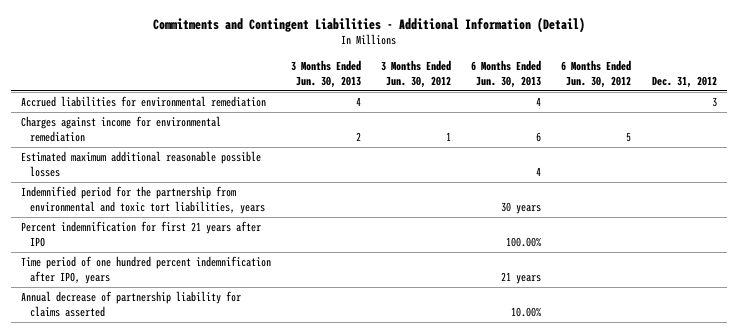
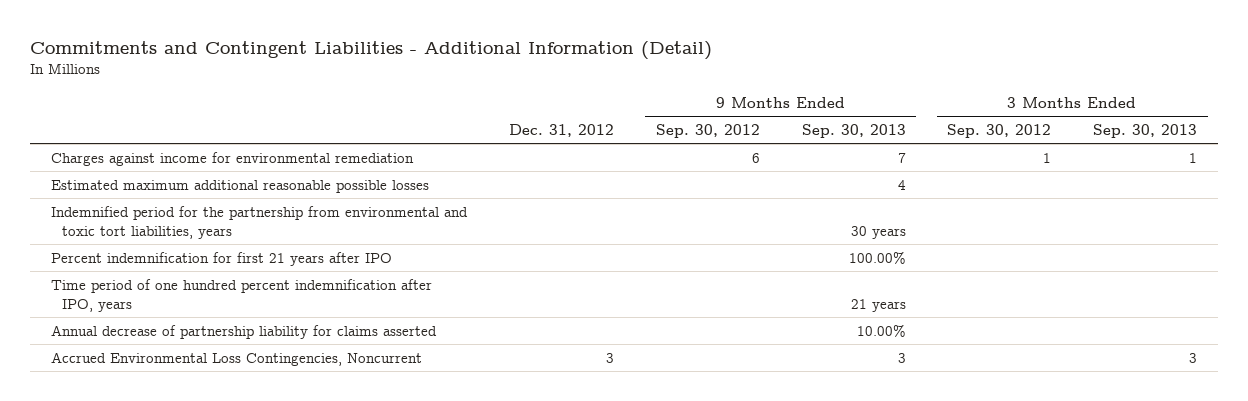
- | 3 Months Ended Jun. 30, 2013 | 3 Months Ended Jun. 30, 2012 | 6 Months Ended Jun. 30, 2013 | 6 Months Ended Jun. 30, 2012 | Dec. 31, 2012
+ | Dec. 31, 2012 | 9 Months Ended Sep. 30, 2012 | 9 Months Ended Sep. 30, 2013 | 3 Months Ended Sep. 30, 2012 | 3 Months Ended Sep. 30, 2013
- Accrued liabilities for environmental remediation | 4 | | 4 | | 3
+ Accrued Environmental Loss Contingencies, Noncurrent | 3 | | 3 | | 3

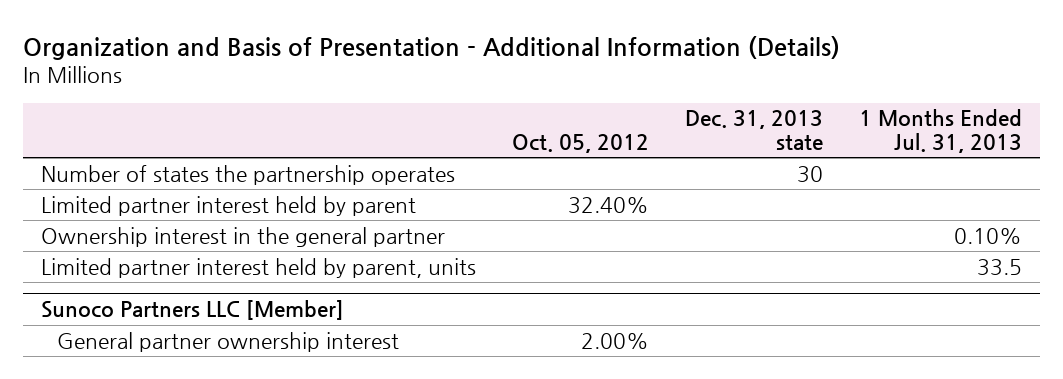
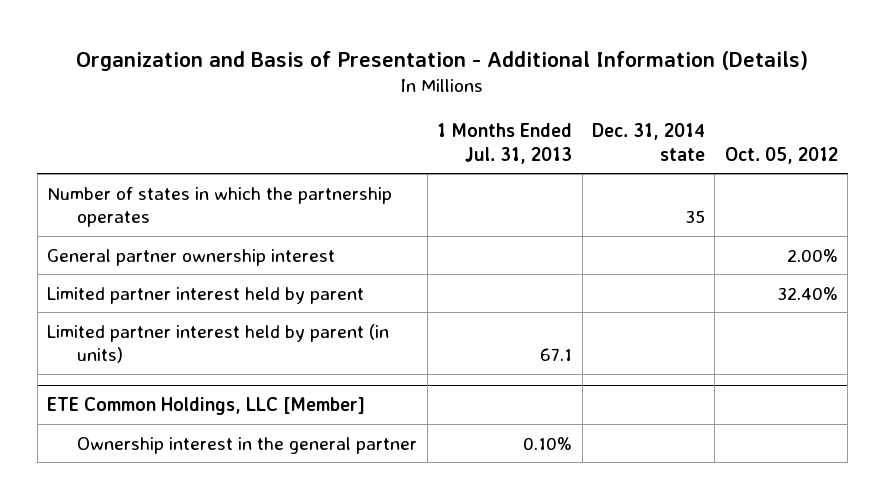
- | Oct. 05, 2012 | Dec. 31, 2013 state | 1 Months Ended Jul. 31, 2013
+ | 1 Months Ended Jul. 31, 2013 | Dec. 31, 2014 state | Oct. 05, 2012
- Number of states the partnership operates | | 30 |
+ Number of states in which the partnership operates | | 35 |
+ General partner ownership interest | | | 2.00%
- Ownership interest in the general partner | | | 0.10%
- Limited partner interest held by parent, units | | | 33.5
- Sunoco Partners LLC [Member]
- General partner ownership interest | 2.00% | |
+ Limited partner interest held by parent (in units) | 67.1 | |
+ ETE Common Holdings, LLC [Member]
+ Ownership interest in the general partner | 0.10% | |

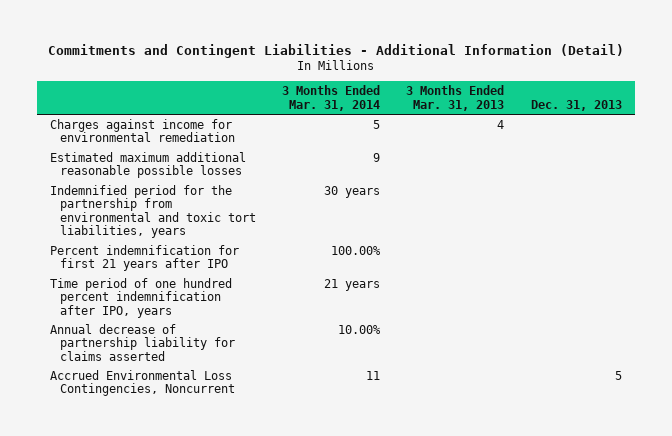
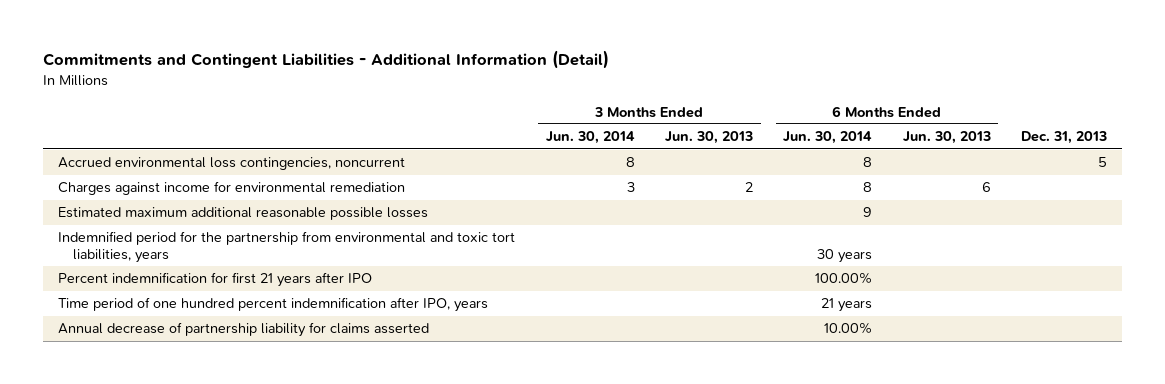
- | 3 Months Ended Mar. 31, 2014 | 3 Months Ended Mar. 31, 2013 | Dec. 31, 2013
+ | 3 Months Ended Jun. 30, 2014 | 3 Months Ended Jun. 30, 2013 | 6 Months Ended Jun. 30, 2014 | 6 Months Ended Jun. 30, 2013 | Dec. 31, 2013
+ Accrued environmental loss contingencies, noncurrent | 8 | | 8 | | 5
- Accrued Environmental Loss Contingencies, Noncurrent | 11 | | 5

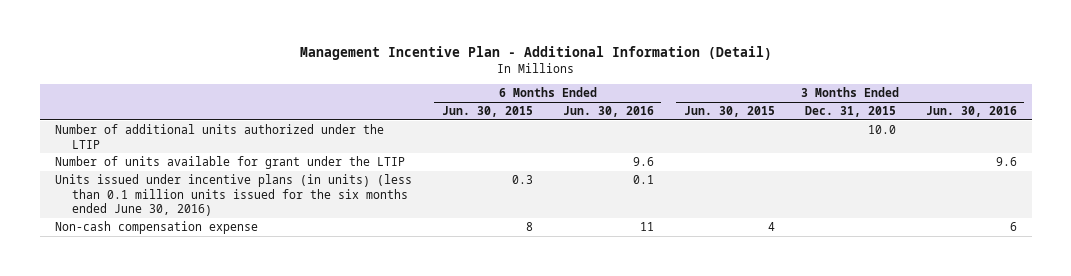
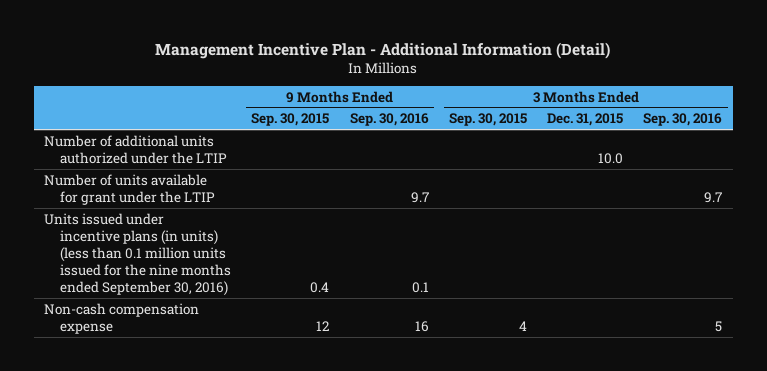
- | 6 Months Ended Jun. 30, 2015 | 6 Months Ended Jun. 30, 2016 | 3 Months Ended Jun. 30, 2015 | 3 Months Ended Dec. 31, 2015 | 3 Months Ended Jun. 30, 2016
+ | 9 Months Ended Sep. 30, 2015 | 9 Months Ended Sep. 30, 2016 | 3 Months Ended Sep. 30, 2015 | 3 Months Ended Dec. 31, 2015 | 3 Months Ended Sep. 30, 2016
- Units issued under incentive plans (in units) (less than 0.1 million units issued for the six months ended June 30, 2016) | 0.3 | 0.1 | | |
+ Units issued under incentive plans (in units) (less than 0.1 million units issued for the nine months ended September 30, 2016) | 0.4 | 0.1 | | |

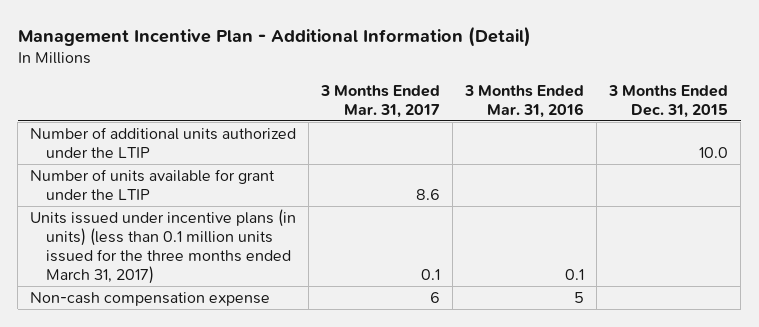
- | 9 Months Ended Sep. 30, 2015 | 9 Months Ended Sep. 30, 2016 | 3 Months Ended Sep. 30, 2015 | 3 Months Ended Dec. 31, 2015 | 3 Months Ended Sep. 30, 2016
+ | 3 Months Ended Mar. 31, 2017 | 3 Months Ended Mar. 31, 2016 | 3 Months Ended Dec. 31, 2015
- Units issued under incentive plans (in units) (less than 0.1 million units issued for the nine months ended September 30, 2016) | 0.4 | 0.1 | | |
+ Units issued under incentive plans (in units) (less than 0.1 million units issued for the three months ended March 31, 2017) | 0.1 | 0.1 |

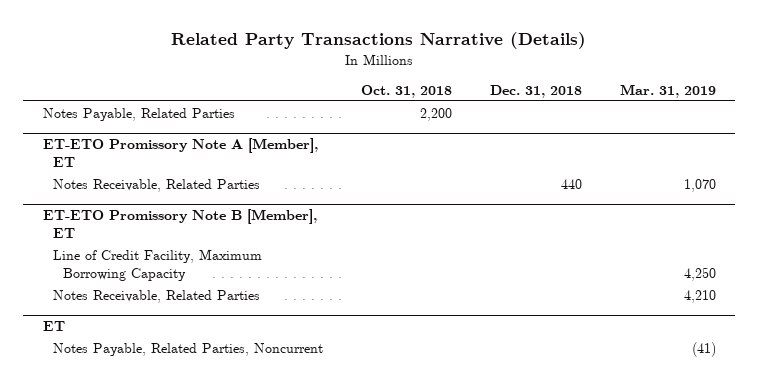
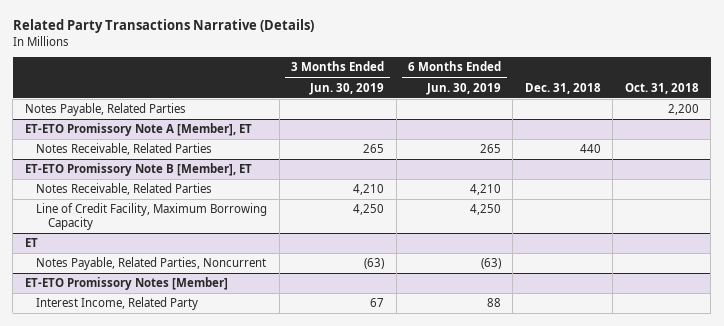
- | Oct. 31, 2018 | Dec. 31, 2018 | Mar. 31, 2019
+ | 3 Months Ended Jun. 30, 2019 | 6 Months Ended Jun. 30, 2019 | Dec. 31, 2018 | Oct. 31, 2018
@ ET-ETO Promissory Note B [Member], ET
moved down: Line of Credit Facility, Maximum Borrowing Capacity | 4,250 | 4,250 | |
+ ET-ETO Promissory Notes [Member]
+ Interest Income, Related Party | 67 | 88 | |

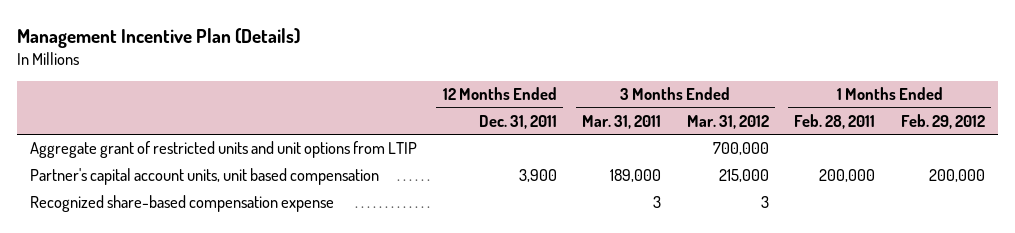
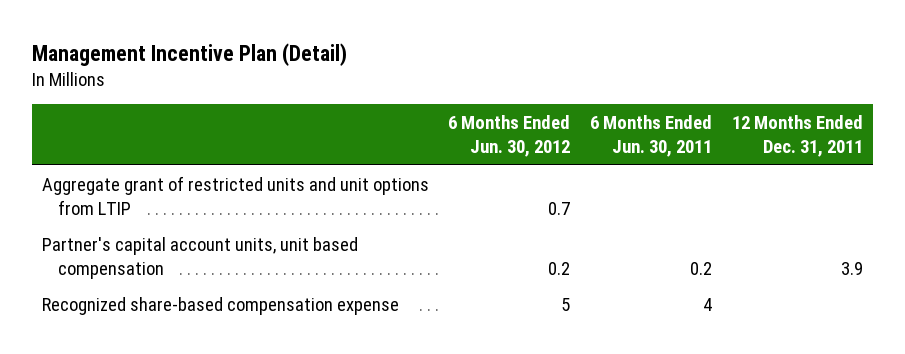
- Management Incentive Plan (Details)
+ Management Incentive Plan (Detail)
- | 12 Months Ended Dec. 31, 2011 | 3 Months Ended Mar. 31, 2011 | 3 Months Ended Mar. 31, 2012 | 1 Months Ended Feb. 28, 2011 | 1 Months Ended Feb. 29, 2012
+ | 6 Months Ended Jun. 30, 2012 | 6 Months Ended Jun. 30, 2011 | 12 Months Ended Dec. 31, 2011
- Partner's capital account units, unit based compensation | 3,900 | 189,000 | 215,000 | 200,000 | 200,000
+ Partner's capital account units, unit based compensation | 0.2 | 0.2 | 3.9

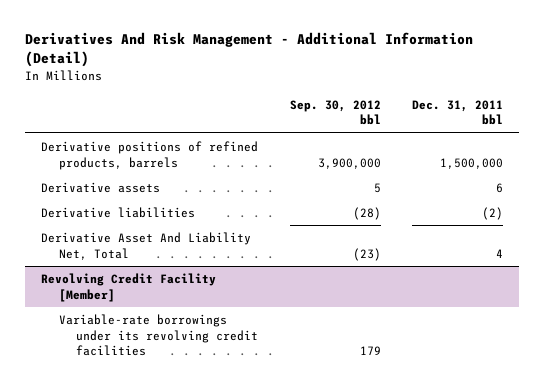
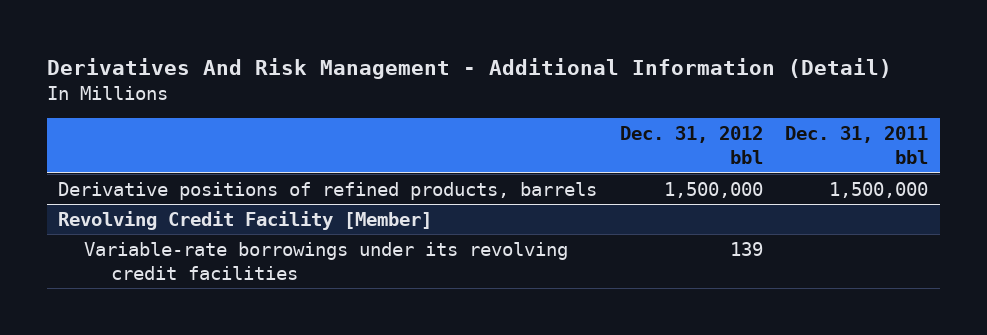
- | Sep. 30, 2012 bbl | Dec. 31, 2011 bbl
+ | Dec. 31, 2012 bbl | Dec. 31, 2011 bbl
- Derivative assets | 5 | 6
- Derivative liabilities | (28) | (2)
- Derivative Asset And Liability Net, Total | (23) | 4

